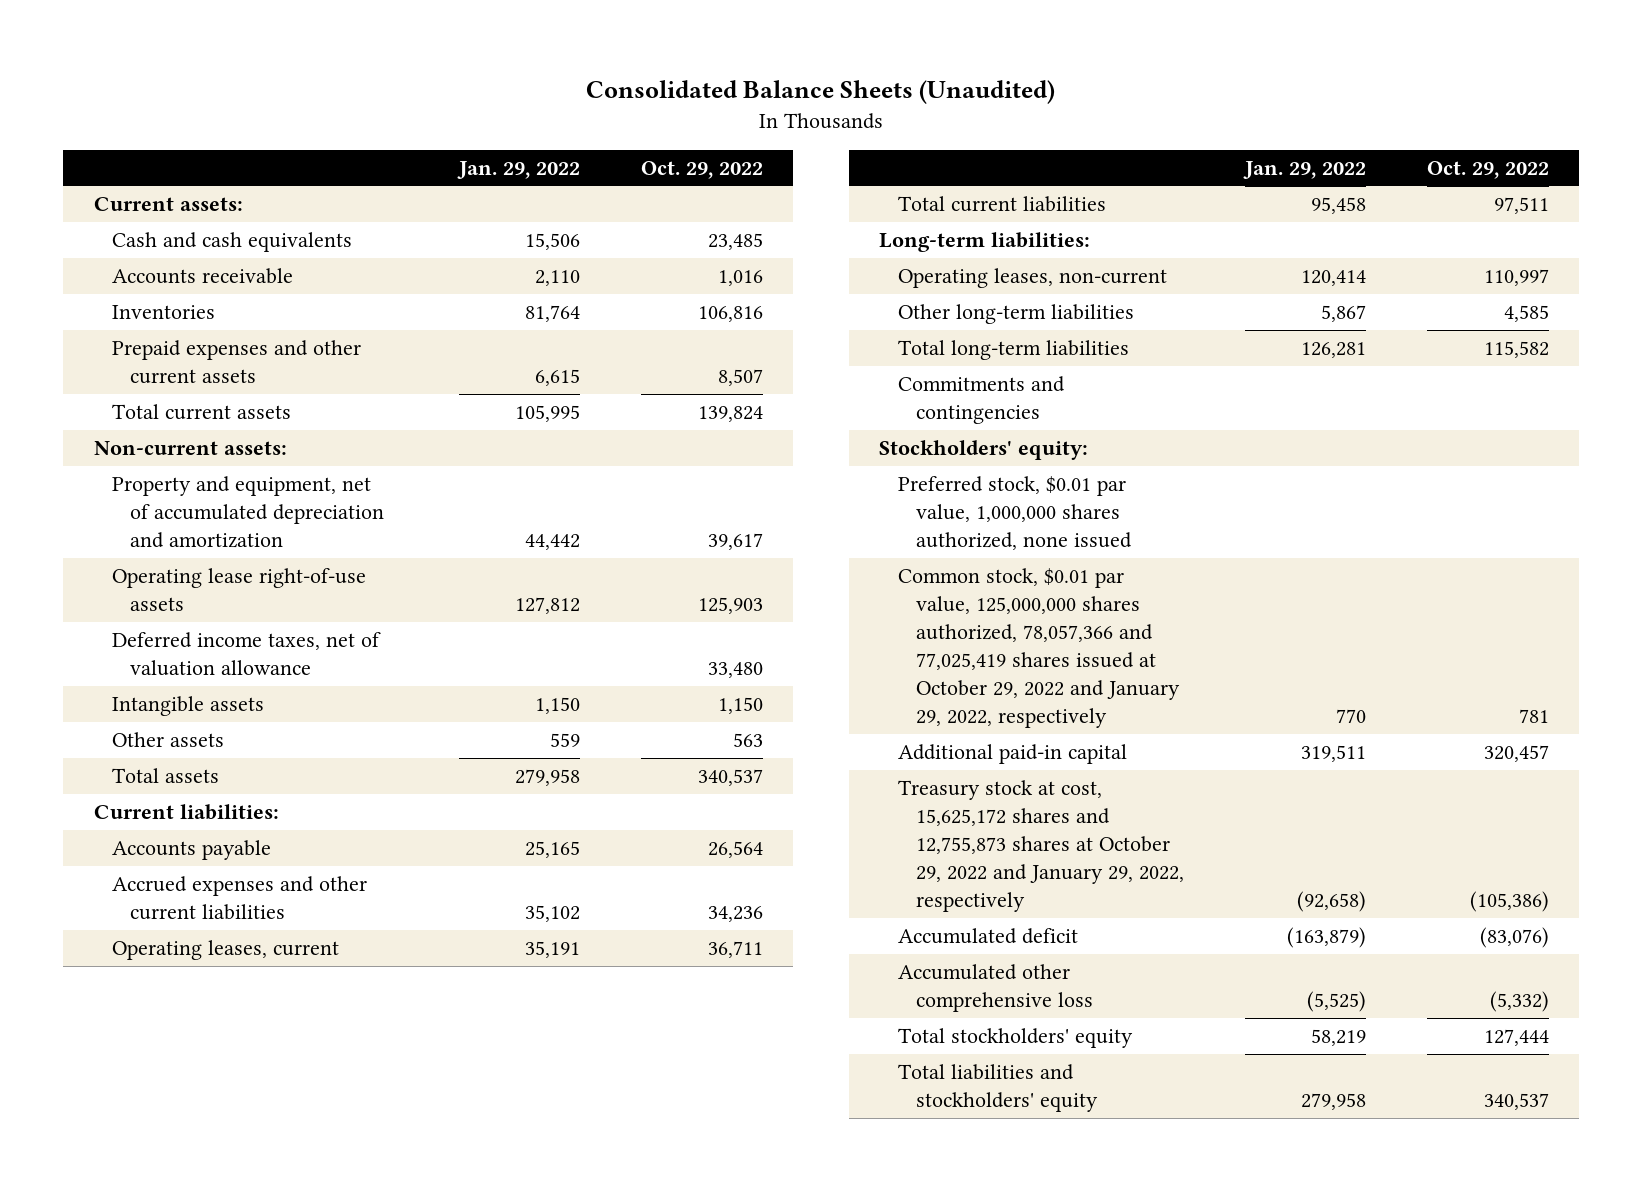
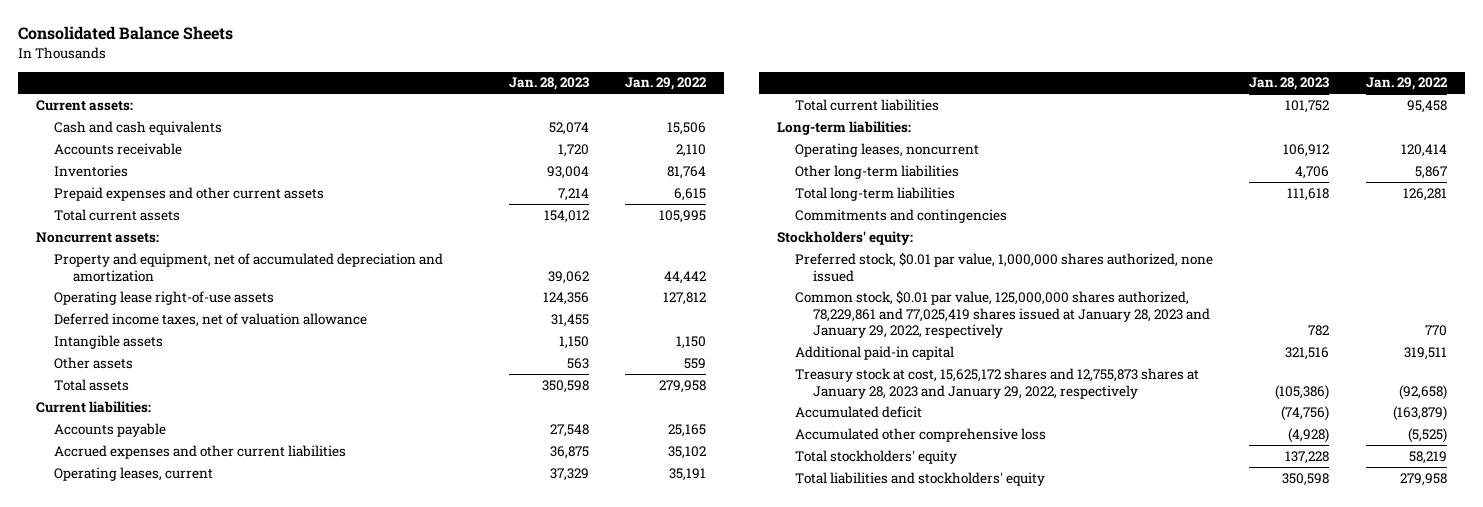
- Consolidated Balance Sheets (Unaudited)
+ Consolidated Balance Sheets
- | Jan. 29, 2022 | Oct. 29, 2022
+ | Jan. 28, 2023 | Jan. 29, 2022
- Non-current assets:
+ Noncurrent assets:
- Operating leases, non-current | 120,414 | 110,997
+ Operating leases, noncurrent | 106,912 | 120,414
- Common stock, $0.01 par value, 125,000,000 shares authorized, 78,057,366 and 77,025,419 shares issued at October 29, 2022 and January 29, 2022, respectively | 770 | 781
+ Common stock, $0.01 par value, 125,000,000 shares authorized, 78,229,861 and 77,025,419 shares issued at January 28, 2023 and January 29, 2022, respectively | 782 | 770
- Treasury stock at cost, 15,625,172 shares and 12,755,873 shares at October 29, 2022 and January 29, 2022, respectively | (92,658) | (105,386)
+ Treasury stock at cost, 15,625,172 shares and 12,755,873 shares at January 28, 2023 and January 29, 2022, respectively | (105,386) | (92,658)

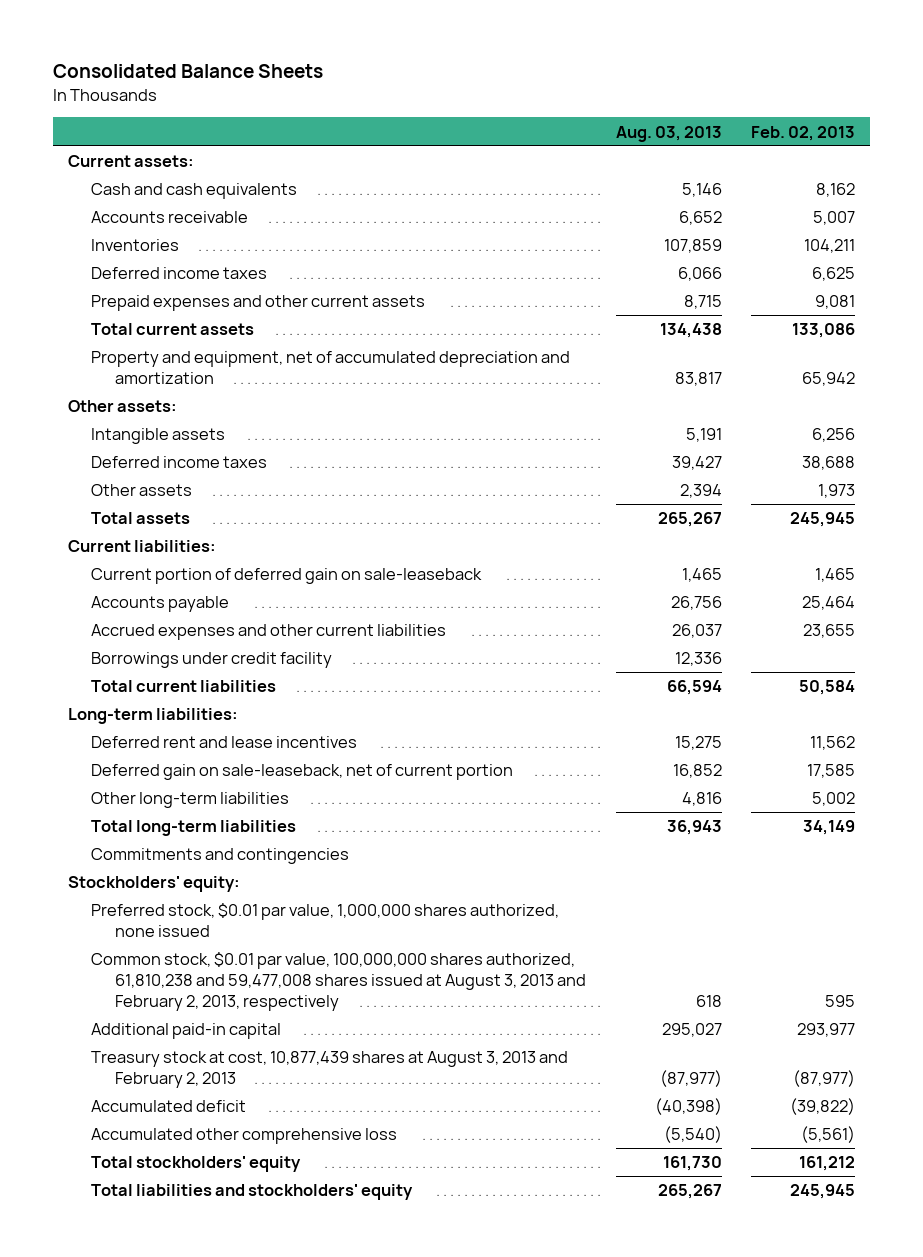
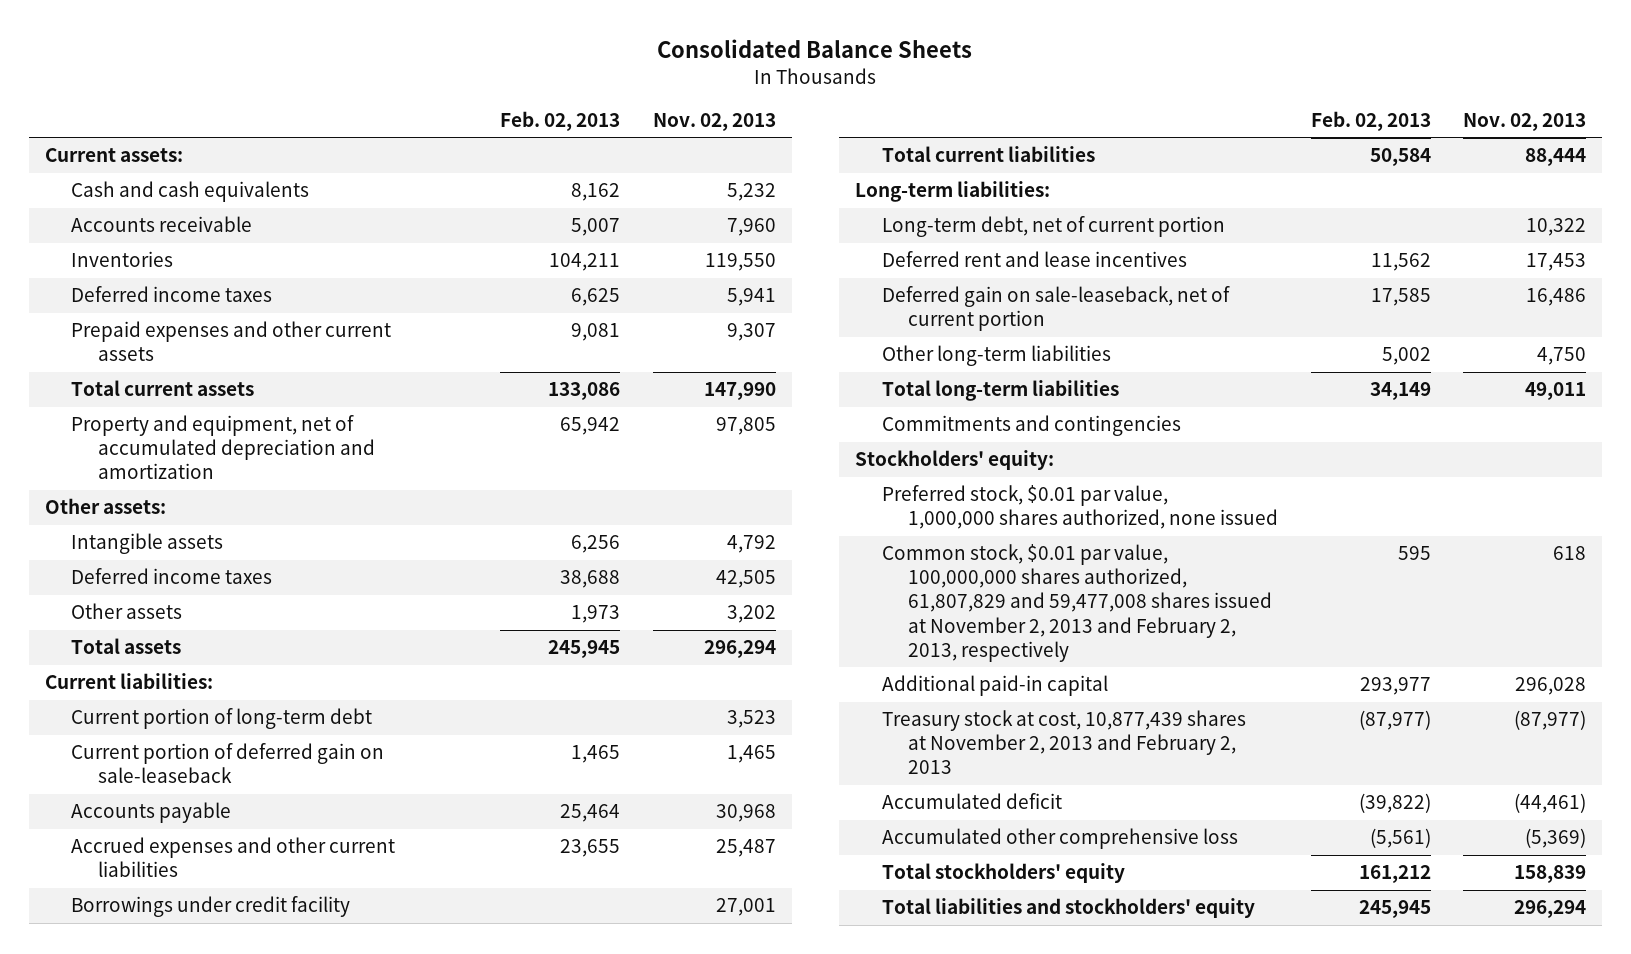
- | Aug. 03, 2013 | Feb. 02, 2013
+ | Feb. 02, 2013 | Nov. 02, 2013
+ Current portion of long-term debt | | 3,523
+ Long-term debt, net of current portion | | 10,322
- Common stock, $0.01 par value, 100,000,000 shares authorized, 61,810,238 and 59,477,008 shares issued at August 3, 2013 and February 2, 2013, respectively | 618 | 595
+ Common stock, $0.01 par value, 100,000,000 shares authorized, 61,807,829 and 59,477,008 shares issued at November 2, 2013 and February 2, 2013, respectively | 595 | 618
- Treasury stock at cost, 10,877,439 shares at August 3, 2013 and February 2, 2013 | (87,977) | (87,977)
+ Treasury stock at cost, 10,877,439 shares at November 2, 2013 and February 2, 2013 | (87,977) | (87,977)

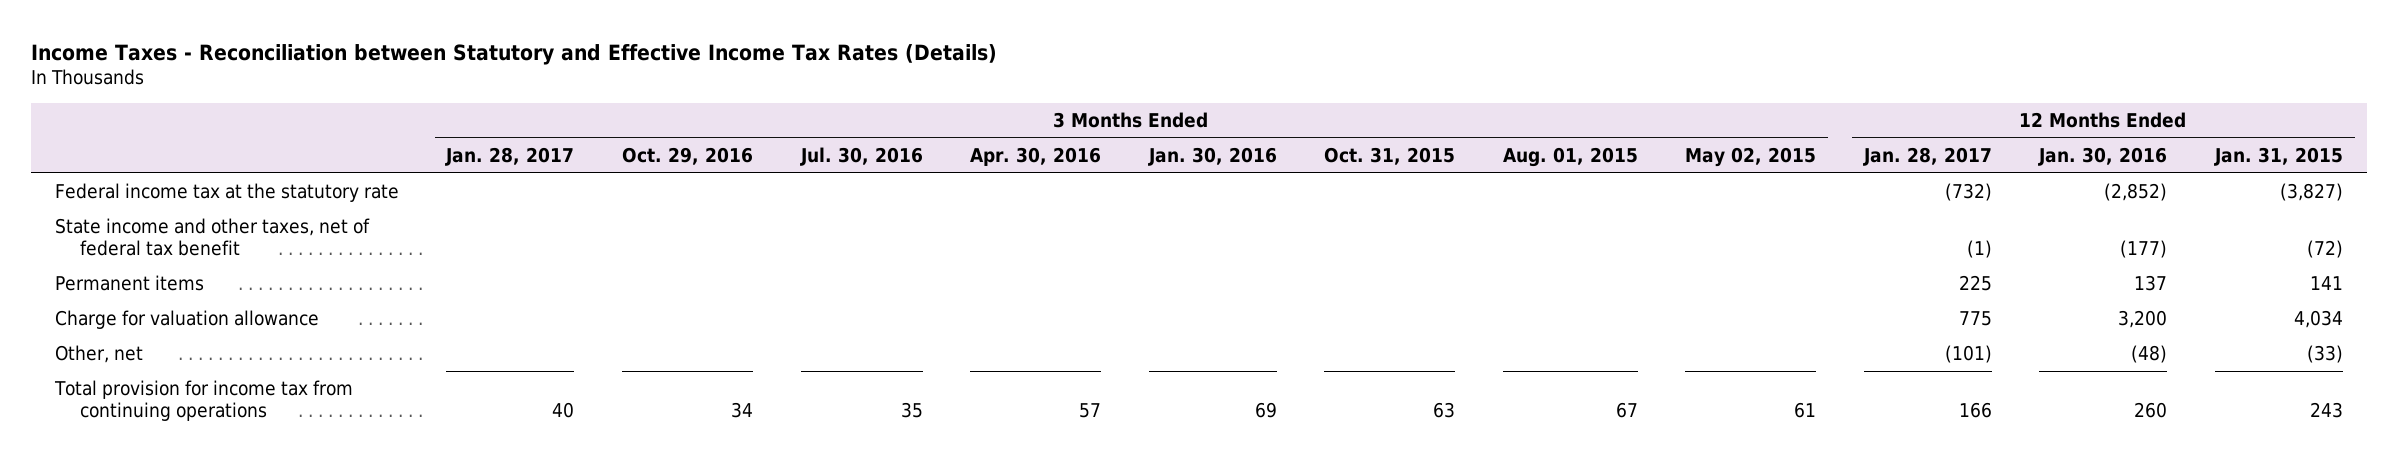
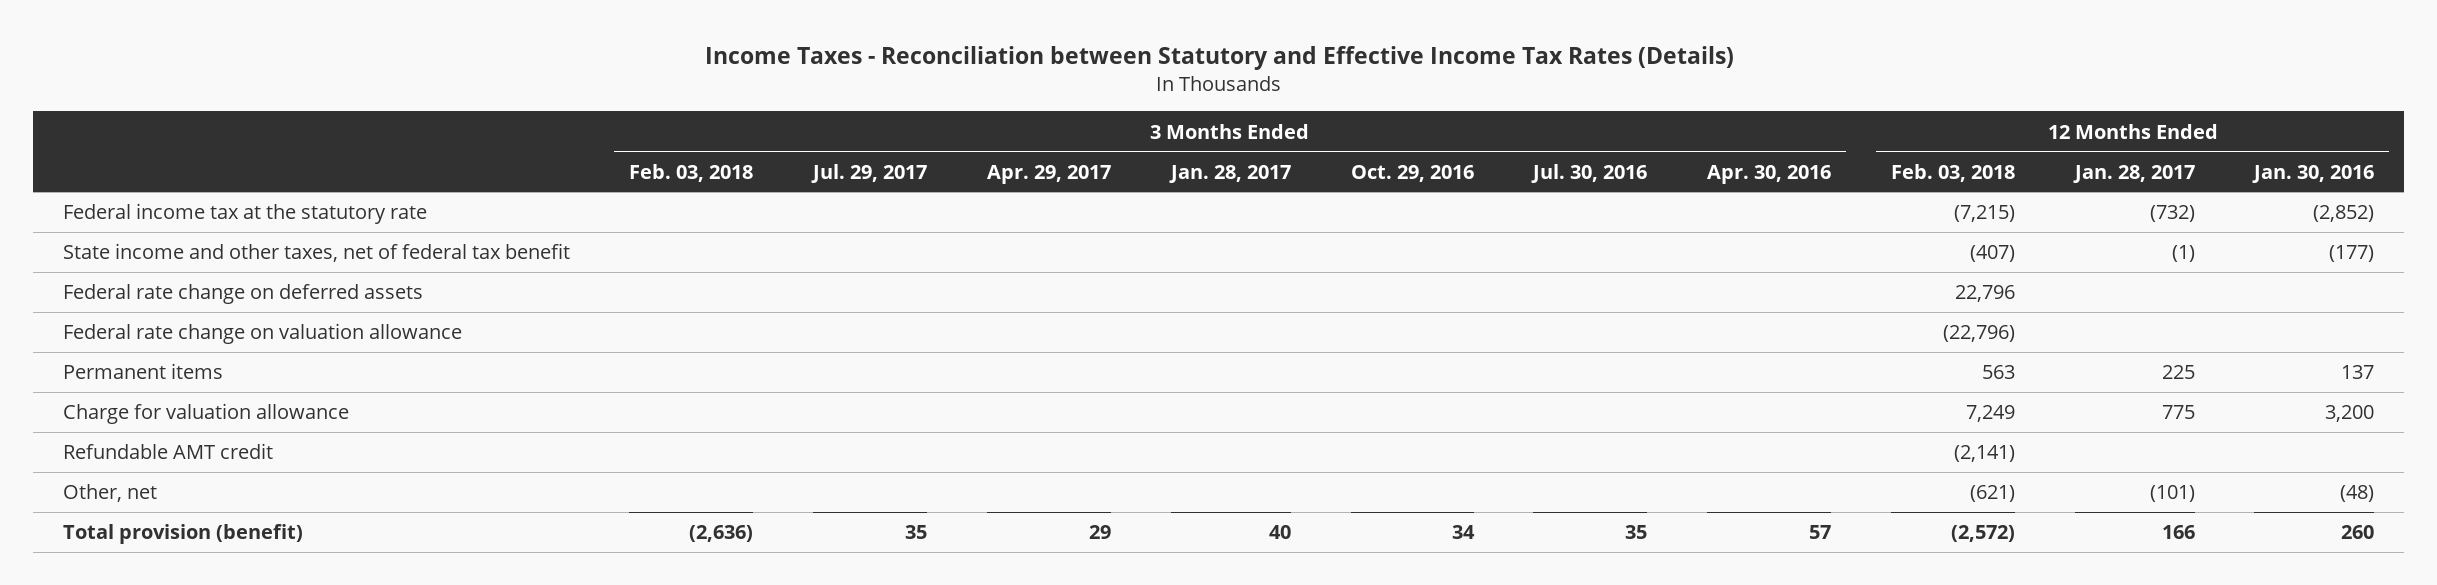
- | 3 Months Ended Jan. 28, 2017 | 3 Months Ended Oct. 29, 2016 | 3 Months Ended Jul. 30, 2016 | 3 Months Ended Apr. 30, 2016 | 3 Months Ended Jan. 30, 2016 | 3 Months Ended Oct. 31, 2015 | 3 Months Ended Aug. 01, 2015 | 3 Months Ended May 02, 2015 | 12 Months Ended Jan. 28, 2017 | 12 Months Ended Jan. 30, 2016 | 12 Months Ended Jan. 31, 2015
+ | 3 Months Ended Feb. 03, 2018 | 3 Months Ended Jul. 29, 2017 | 3 Months Ended Apr. 29, 2017 | 3 Months Ended Jan. 28, 2017 | 3 Months Ended Oct. 29, 2016 | 3 Months Ended Jul. 30, 2016 | 3 Months Ended Apr. 30, 2016 | 12 Months Ended Feb. 03, 2018 | 12 Months Ended Jan. 28, 2017 | 12 Months Ended Jan. 30, 2016
+ Federal rate change on deferred assets | | | | | | | | 22,796 | |
+ Federal rate change on valuation allowance | | | | | | | | (22,796) | |
+ Refundable AMT credit | | | | | | | | (2,141) | |
- Total provision for income tax from continuing operations | 40 | 34 | 35 | 57 | 69 | 63 | 67 | 61 | 166 | 260 | 243
+ Total provision (benefit) | (2,636) | 35 | 29 | 40 | 34 | 35 | 57 | (2,572) | 166 | 260

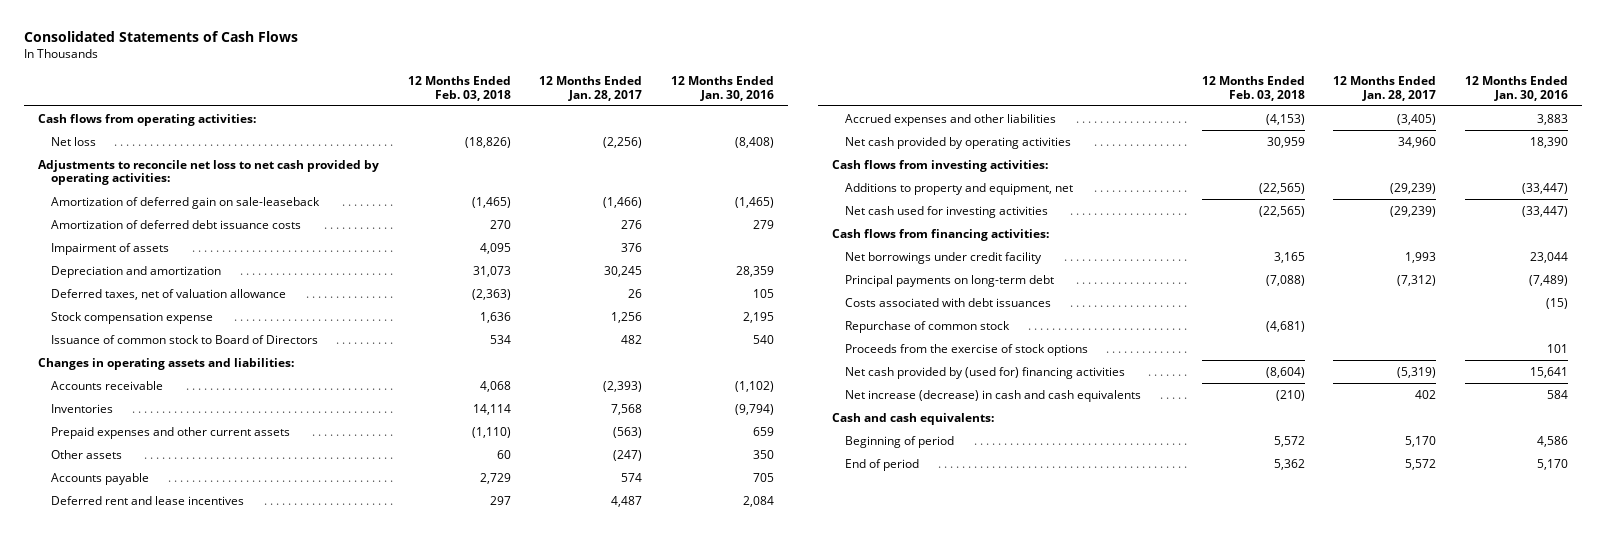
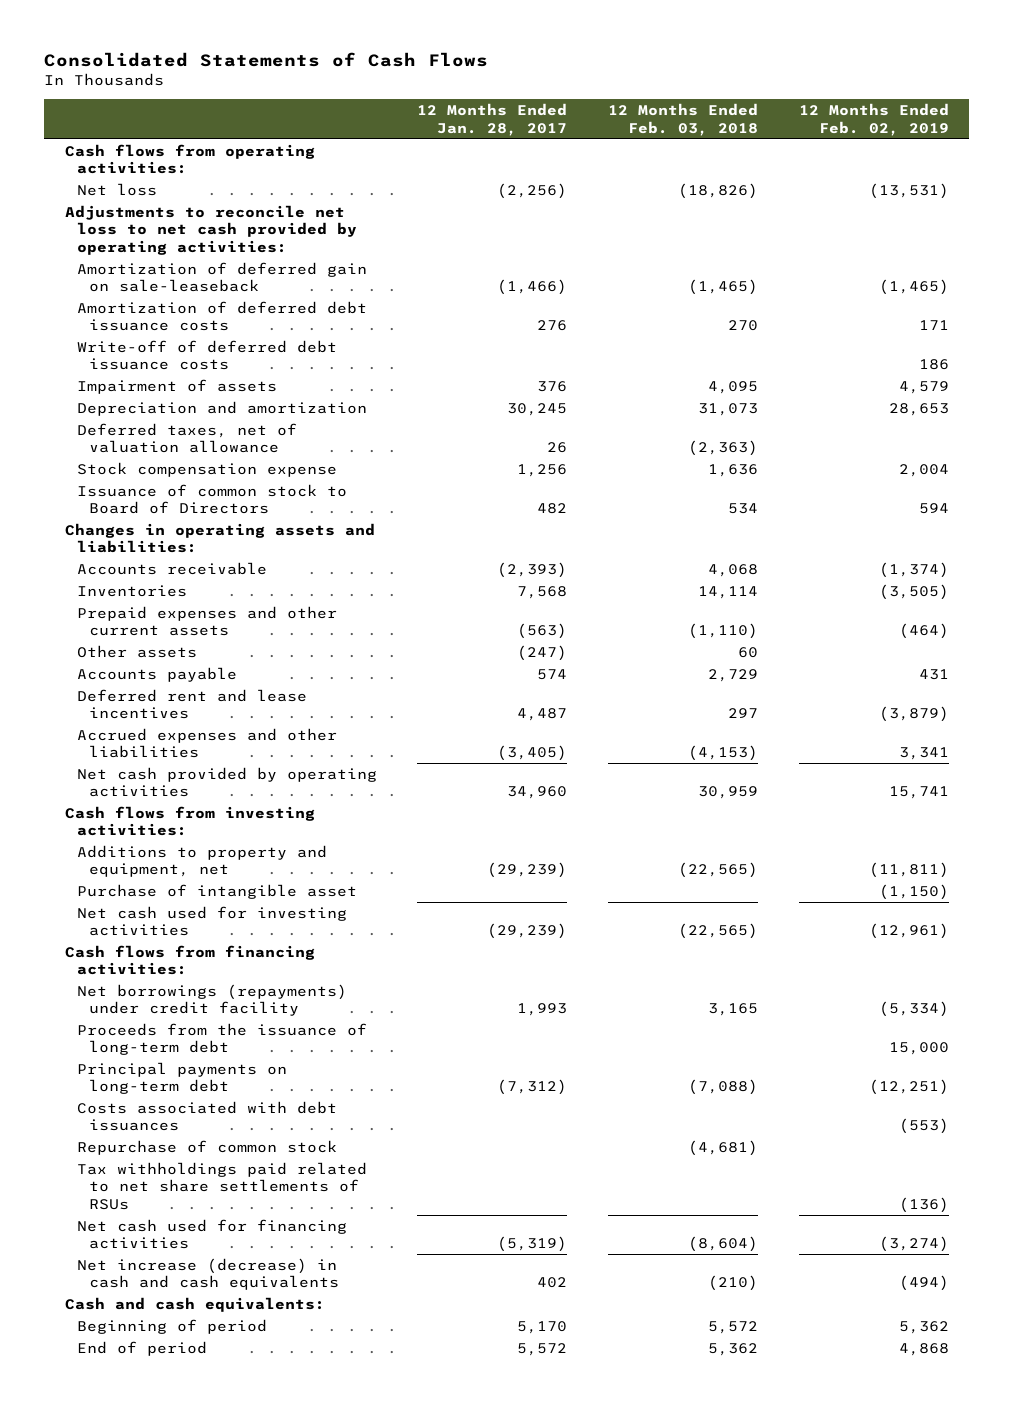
- | 12 Months Ended Feb. 03, 2018 | 12 Months Ended Jan. 28, 2017 | 12 Months Ended Jan. 30, 2016
+ | 12 Months Ended Jan. 28, 2017 | 12 Months Ended Feb. 03, 2018 | 12 Months Ended Feb. 02, 2019
+ Write-off of deferred debt issuance costs | | | 186
+ Purchase of intangible asset | | | (1,150)
- Net borrowings under credit facility | 3,165 | 1,993 | 23,044
+ Net borrowings (repayments) under credit facility | 1,993 | 3,165 | (5,334)
+ Proceeds from the issuance of long-term debt | | | 15,000
- Proceeds from the exercise of stock options | | | 101
- Net cash provided by (used for) financing activities | (8,604) | (5,319) | 15,641
+ Tax withholdings paid related to net share settlements of RSUs | | | (136)
+ Net cash used for financing activities | (5,319) | (8,604) | (3,274)

